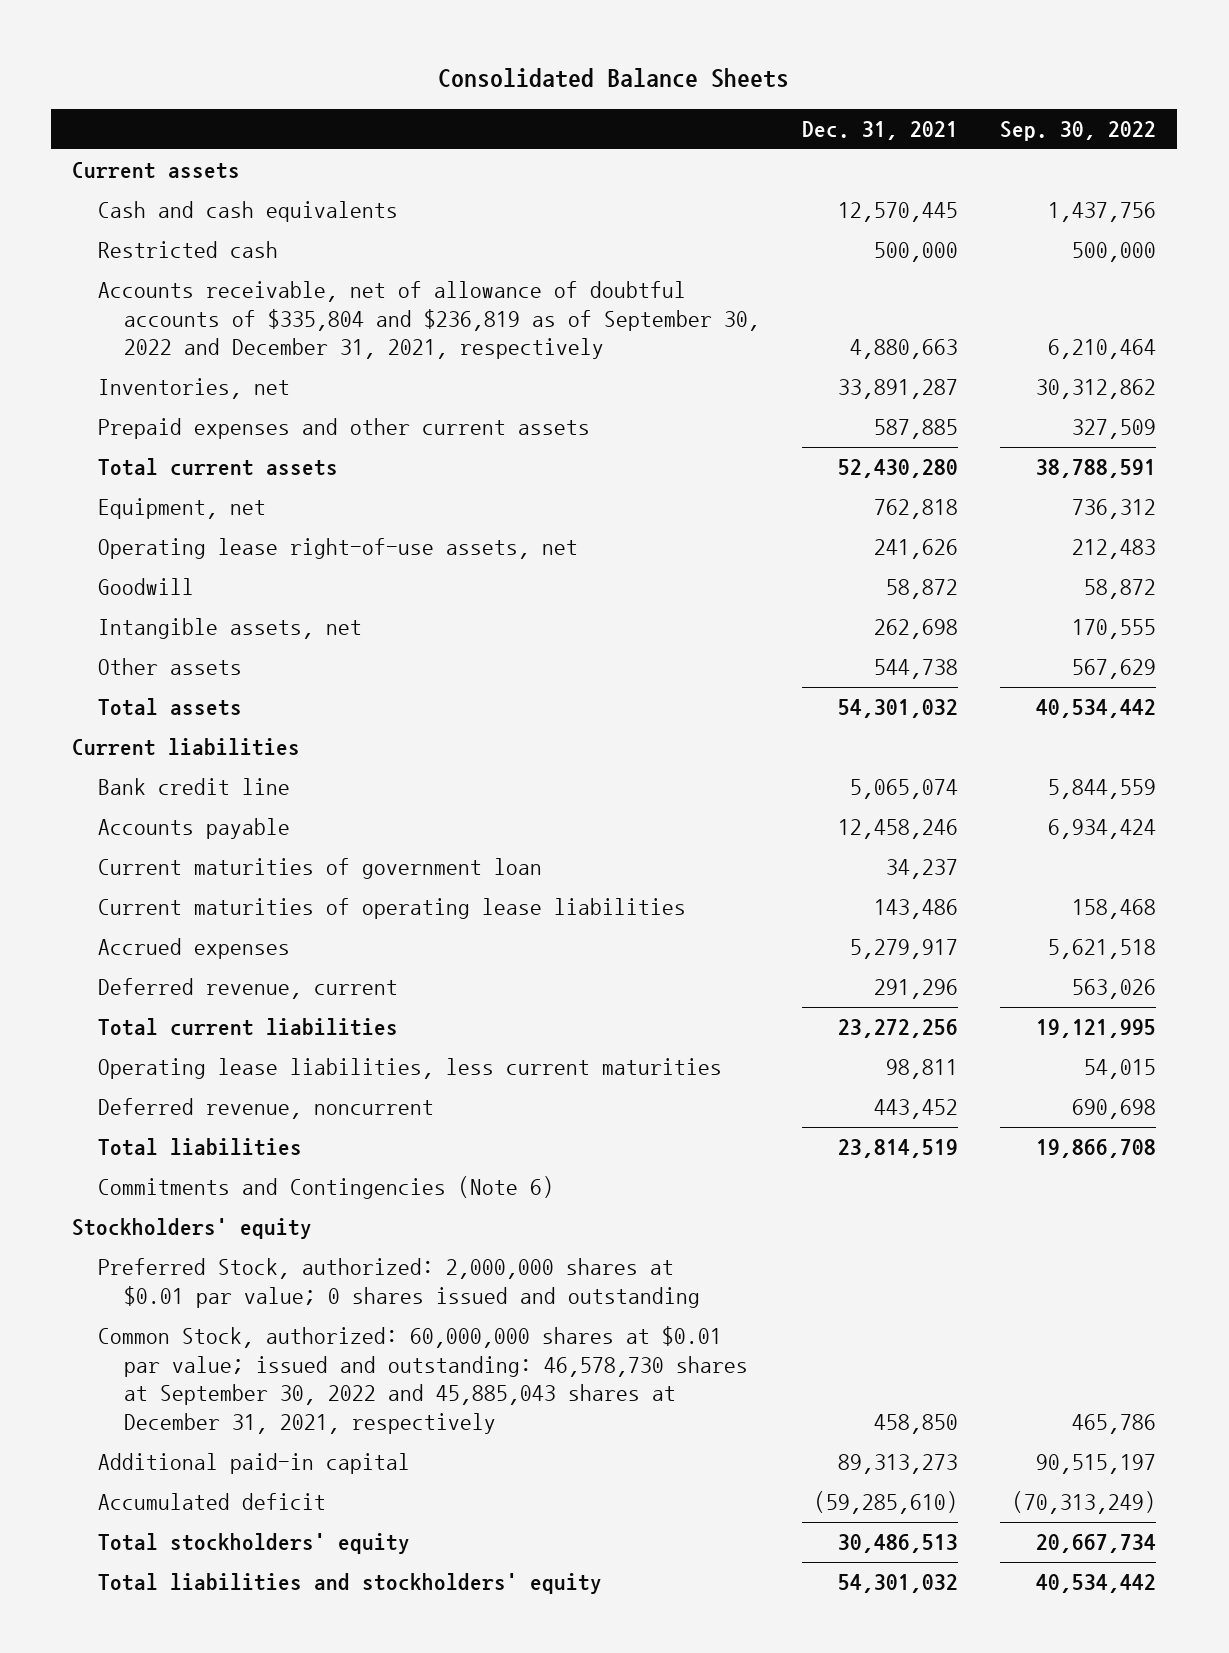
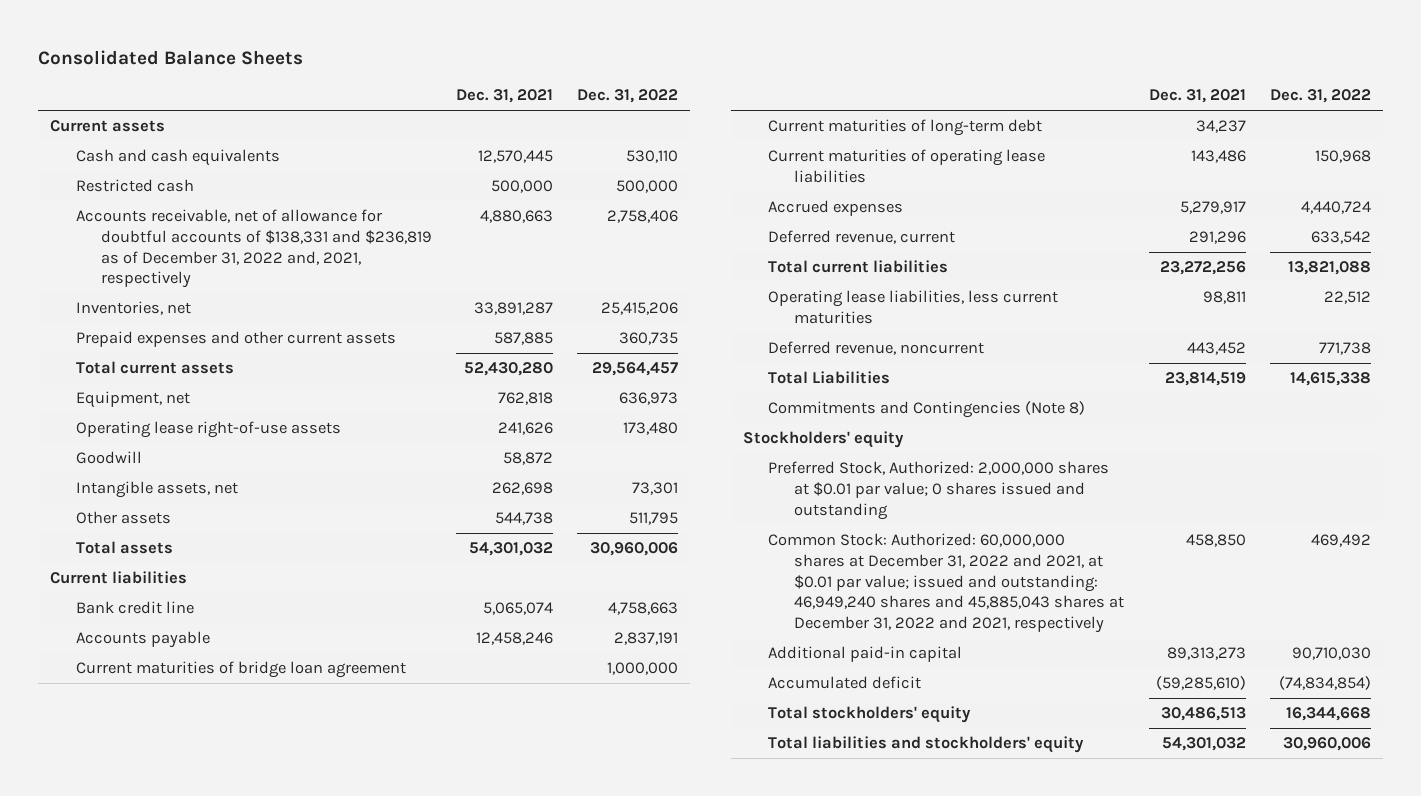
- | Dec. 31, 2021 | Sep. 30, 2022
+ | Dec. 31, 2021 | Dec. 31, 2022
- Accounts receivable, net of allowance of doubtful accounts of $335,804 and $236,819 as of September 30, 2022 and December 31, 2021, respectively | 4,880,663 | 6,210,464
+ Accounts receivable, net of allowance for doubtful accounts of $138,331 and $236,819 as of December 31, 2022 and, 2021, respectively | 4,880,663 | 2,758,406
- Operating lease right-of-use assets, net | 241,626 | 212,483
+ Operating lease right-of-use assets | 241,626 | 173,480
- Current maturities of government loan | 34,237 |
+ Current maturities of bridge loan agreement | | 1,000,000
+ Current maturities of long-term debt | 34,237 |
- Total liabilities | 23,814,519 | 19,866,708
- Commitments and Contingencies (Note 6)
+ Total Liabilities | 23,814,519 | 14,615,338
+ Commitments and Contingencies (Note 8)
- Preferred Stock, authorized: 2,000,000 shares at $0.01 par value; 0 shares issued and outstanding
- Common Stock, authorized: 60,000,000 shares at $0.01 par value; issued and outstanding: 46,578,730 shares at September 30, 2022 and 45,885,043 shares at December 31, 2021, respectively | 458,850 | 465,786
+ Preferred Stock, Authorized: 2,000,000 shares at $0.01 par value; 0 shares issued and outstanding
+ Common Stock: Authorized: 60,000,000 shares at December 31, 2022 and 2021, at $0.01 par value; issued and outstanding: 46,949,240 shares and 45,885,043 shares at December 31, 2022 and 2021, respectively | 458,850 | 469,492

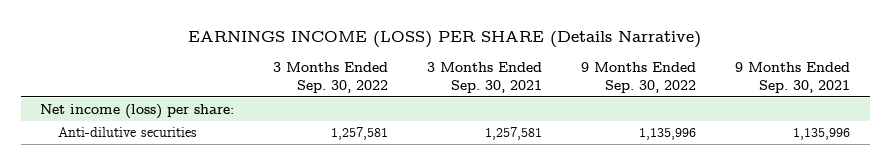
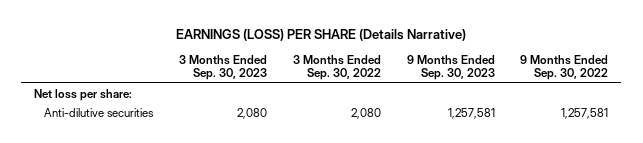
- EARNINGS INCOME (LOSS) PER SHARE (Details Narrative)
+ EARNINGS (LOSS) PER SHARE (Details Narrative)
- | 3 Months Ended Sep. 30, 2022 | 3 Months Ended Sep. 30, 2021 | 9 Months Ended Sep. 30, 2022 | 9 Months Ended Sep. 30, 2021
+ | 3 Months Ended Sep. 30, 2023 | 3 Months Ended Sep. 30, 2022 | 9 Months Ended Sep. 30, 2023 | 9 Months Ended Sep. 30, 2022
- Net income (loss) per share:
- Anti-dilutive securities | 1,257,581 | 1,257,581 | 1,135,996 | 1,135,996
+ Net loss per share:
+ Anti-dilutive securities | 2,080 | 2,080 | 1,257,581 | 1,257,581

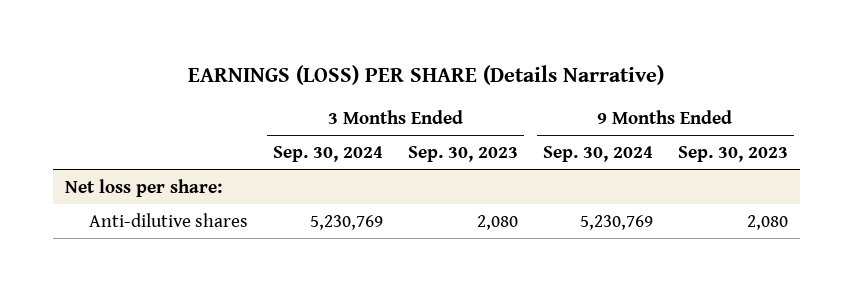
- | 3 Months Ended Sep. 30, 2023 | 3 Months Ended Sep. 30, 2022 | 9 Months Ended Sep. 30, 2023 | 9 Months Ended Sep. 30, 2022
+ | 3 Months Ended Sep. 30, 2024 | 3 Months Ended Sep. 30, 2023 | 9 Months Ended Sep. 30, 2024 | 9 Months Ended Sep. 30, 2023
- Anti-dilutive securities | 2,080 | 2,080 | 1,257,581 | 1,257,581
+ Anti-dilutive shares | 5,230,769 | 2,080 | 5,230,769 | 2,080

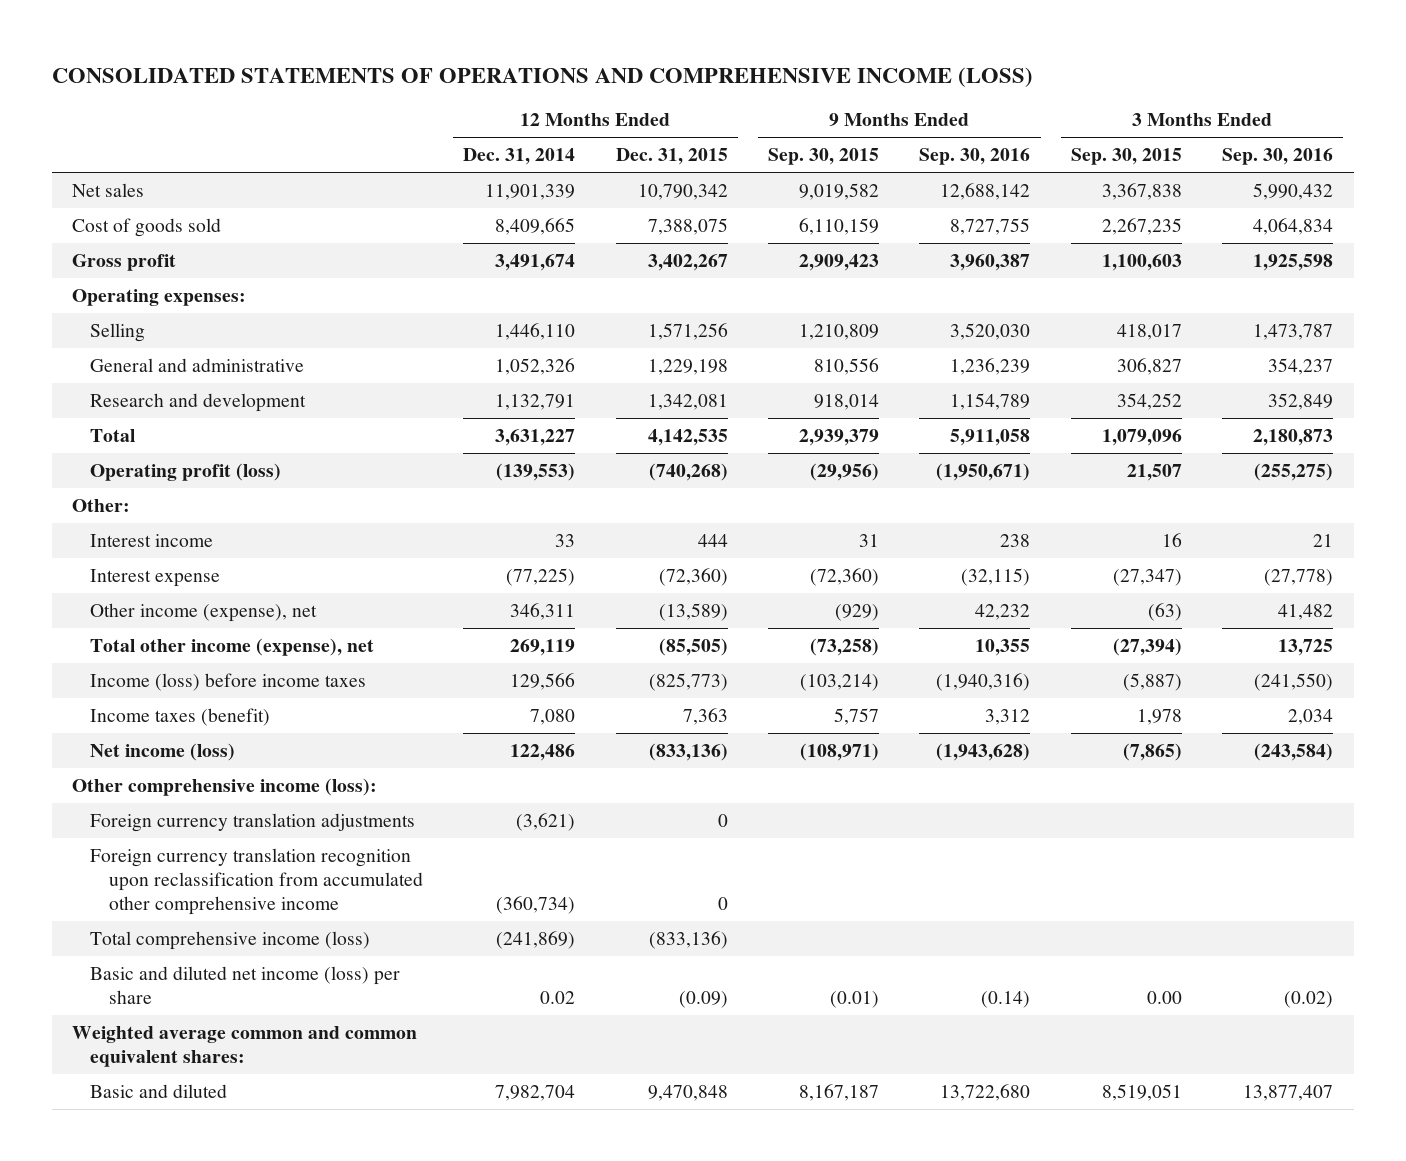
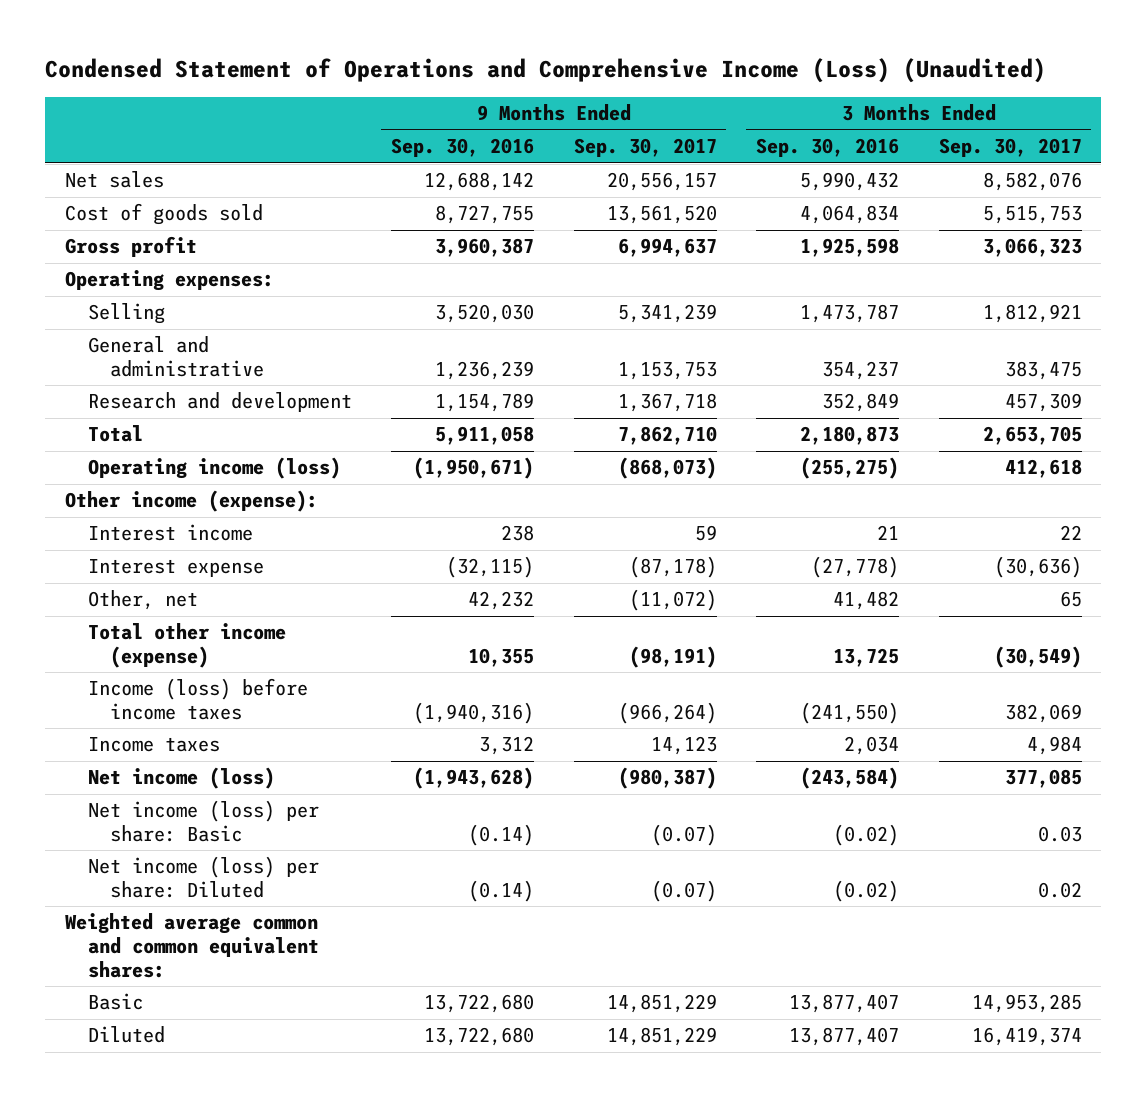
- CONSOLIDATED STATEMENTS OF OPERATIONS AND COMPREHENSIVE INCOME (LOSS)
+ Condensed Statement of Operations and Comprehensive Income (Loss) (Unaudited)
- | 12 Months Ended Dec. 31, 2014 | 12 Months Ended Dec. 31, 2015 | 9 Months Ended Sep. 30, 2015 | 9 Months Ended Sep. 30, 2016 | 3 Months Ended Sep. 30, 2015 | 3 Months Ended Sep. 30, 2016
+ | 9 Months Ended Sep. 30, 2016 | 9 Months Ended Sep. 30, 2017 | 3 Months Ended Sep. 30, 2016 | 3 Months Ended Sep. 30, 2017
- Operating profit (loss) | (139,553) | (740,268) | (29,956) | (1,950,671) | 21,507 | (255,275)
- Other:
+ Operating income (loss) | (1,950,671) | (868,073) | (255,275) | 412,618
+ Other income (expense):
- Other income (expense), net | 346,311 | (13,589) | (929) | 42,232 | (63) | 41,482
- Total other income (expense), net | 269,119 | (85,505) | (73,258) | 10,355 | (27,394) | 13,725
+ Other, net | 42,232 | (11,072) | 41,482 | 65
+ Total other income (expense) | 10,355 | (98,191) | 13,725 | (30,549)
- Income taxes (benefit) | 7,080 | 7,363 | 5,757 | 3,312 | 1,978 | 2,034
+ Income taxes | 3,312 | 14,123 | 2,034 | 4,984
- Other comprehensive income (loss):
- Foreign currency translation adjustments | (3,621) | 0 | | | |
- Foreign currency translation recognition upon reclassification from accumulated other comprehensive income | (360,734) | 0 | | | |
- Total comprehensive income (loss) | (241,869) | (833,136) | | | |
- Basic and diluted net income (loss) per share | 0.02 | (0.09) | (0.01) | (0.14) | 0.00 | (0.02)
+ Net income (loss) per share: Basic | (0.14) | (0.07) | (0.02) | 0.03
+ Net income (loss) per share: Diluted | (0.14) | (0.07) | (0.02) | 0.02
- Basic and diluted | 7,982,704 | 9,470,848 | 8,167,187 | 13,722,680 | 8,519,051 | 13,877,407
+ Basic | 13,722,680 | 14,851,229 | 13,877,407 | 14,953,285
+ Diluted | 13,722,680 | 14,851,229 | 13,877,407 | 16,419,374

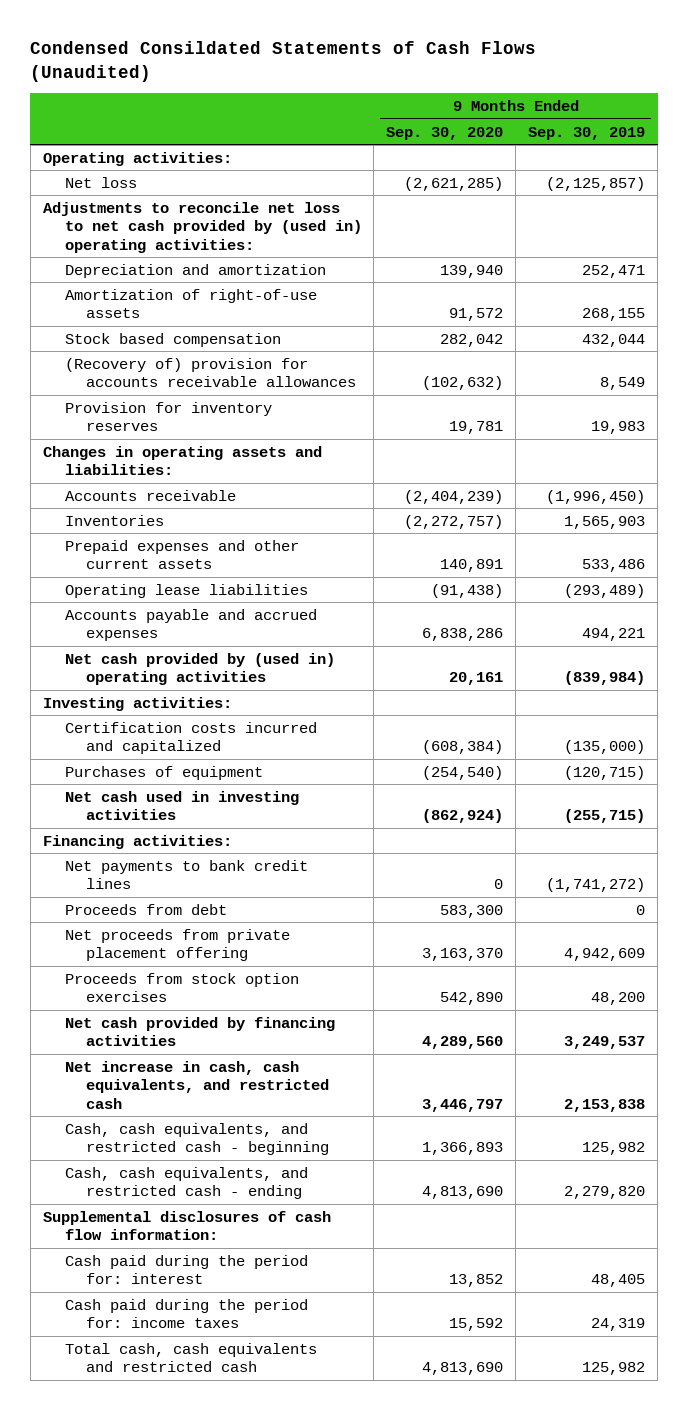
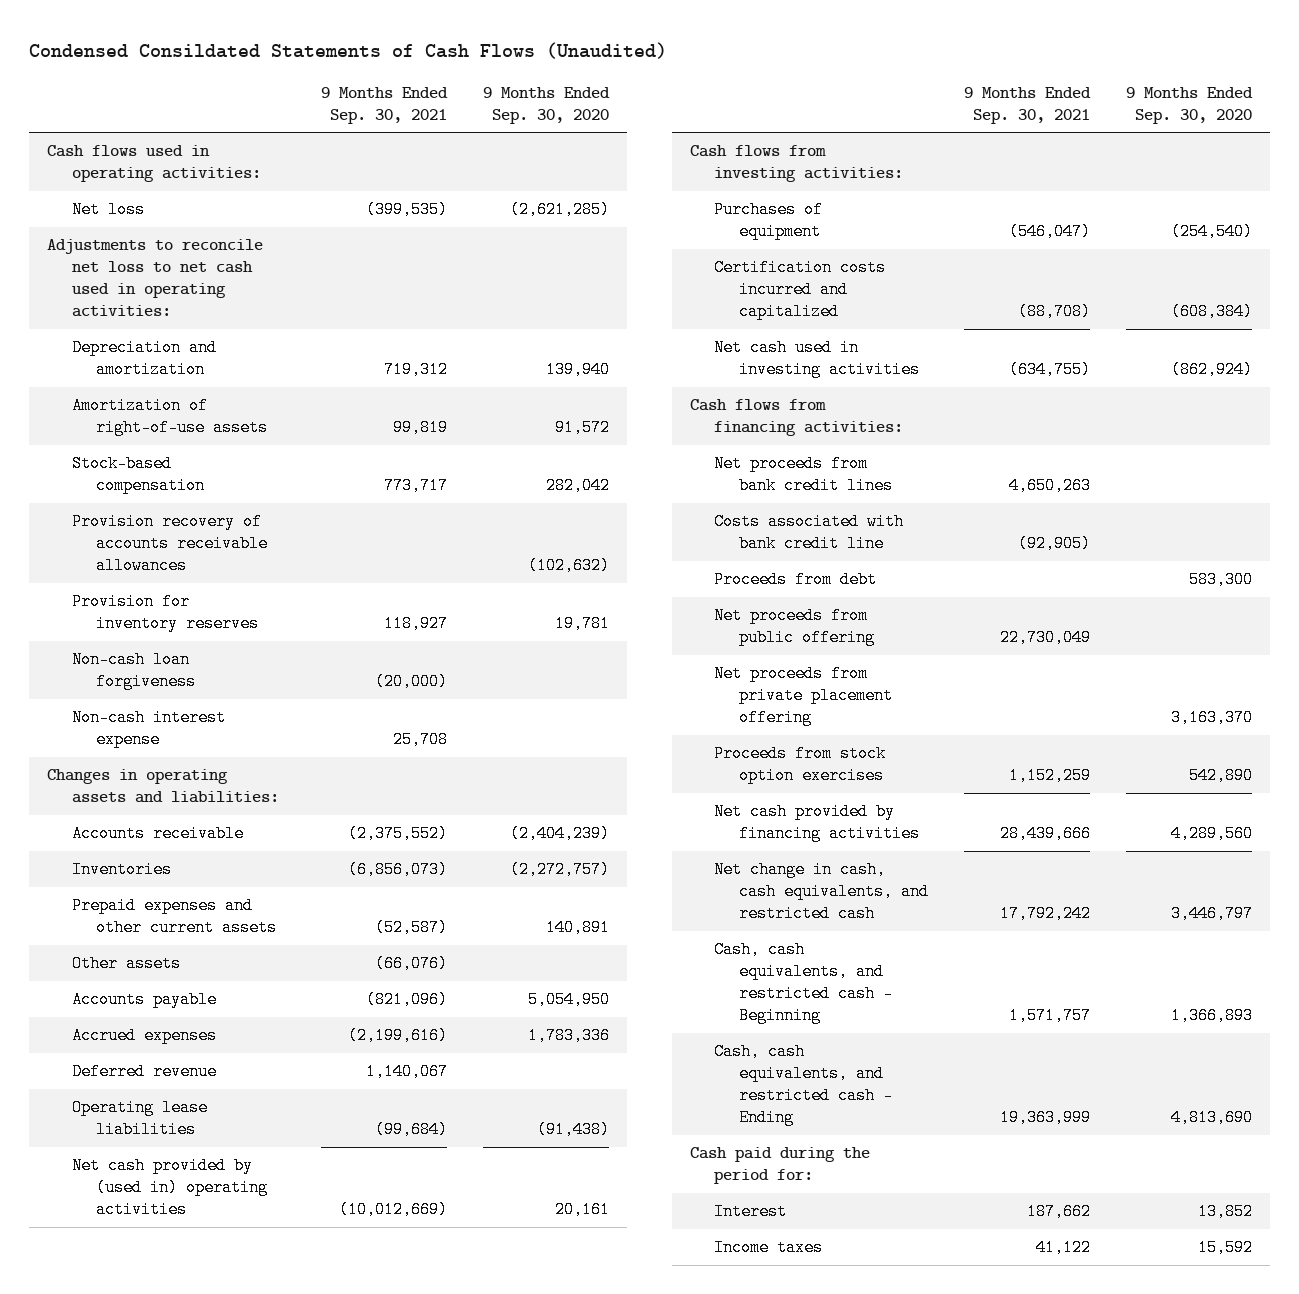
- | 9 Months Ended Sep. 30, 2020 | 9 Months Ended Sep. 30, 2019
+ | 9 Months Ended Sep. 30, 2021 | 9 Months Ended Sep. 30, 2020
- Operating activities:
+ Cash flows used in operating activities:
- Adjustments to reconcile net loss to net cash provided by (used in) operating activities:
+ Adjustments to reconcile net loss to net cash used in operating activities:
- Stock based compensation | 282,042 | 432,044
- (Recovery of) provision for accounts receivable allowances | (102,632) | 8,549
+ Stock-based compensation | 773,717 | 282,042
+ Provision recovery of accounts receivable allowances | | (102,632)
+ Non-cash loan forgiveness | (20,000) |
+ Non-cash interest expense | 25,708 |
+ Other assets | (66,076) |
+ Accounts payable | (821,096) | 5,054,950
+ Accrued expenses | (2,199,616) | 1,783,336
+ Deferred revenue | 1,140,067 |
- Accounts payable and accrued expenses | 6,838,286 | 494,221
- Investing activities:
+ Cash flows from investing activities:
moved down: Certification costs incurred and capitalized | (88,708) | (608,384)
- Financing activities:
- Net payments to bank credit lines | 0 | (1,741,272)
+ Cash flows from financing activities:
+ Net proceeds from bank credit lines | 4,650,263 |
+ Costs associated with bank credit line | (92,905) |
+ Net proceeds from public offering | 22,730,049 |
- Net increase in cash, cash equivalents, and restricted cash | 3,446,797 | 2,153,838
- Cash, cash equivalents, and restricted cash - beginning | 1,366,893 | 125,982
- Cash, cash equivalents, and restricted cash - ending | 4,813,690 | 2,279,820
- Supplemental disclosures of cash flow information:
- Cash paid during the period for: interest | 13,852 | 48,405
- Cash paid during the period for: income taxes | 15,592 | 24,319
- Total cash, cash equivalents and restricted cash | 4,813,690 | 125,982
+ Net change in cash, cash equivalents, and restricted cash | 17,792,242 | 3,446,797
+ Cash, cash equivalents, and restricted cash - Beginning | 1,571,757 | 1,366,893
+ Cash, cash equivalents, and restricted cash - Ending | 19,363,999 | 4,813,690
+ Cash paid during the period for:
+ Interest | 187,662 | 13,852
+ Income taxes | 41,122 | 15,592

